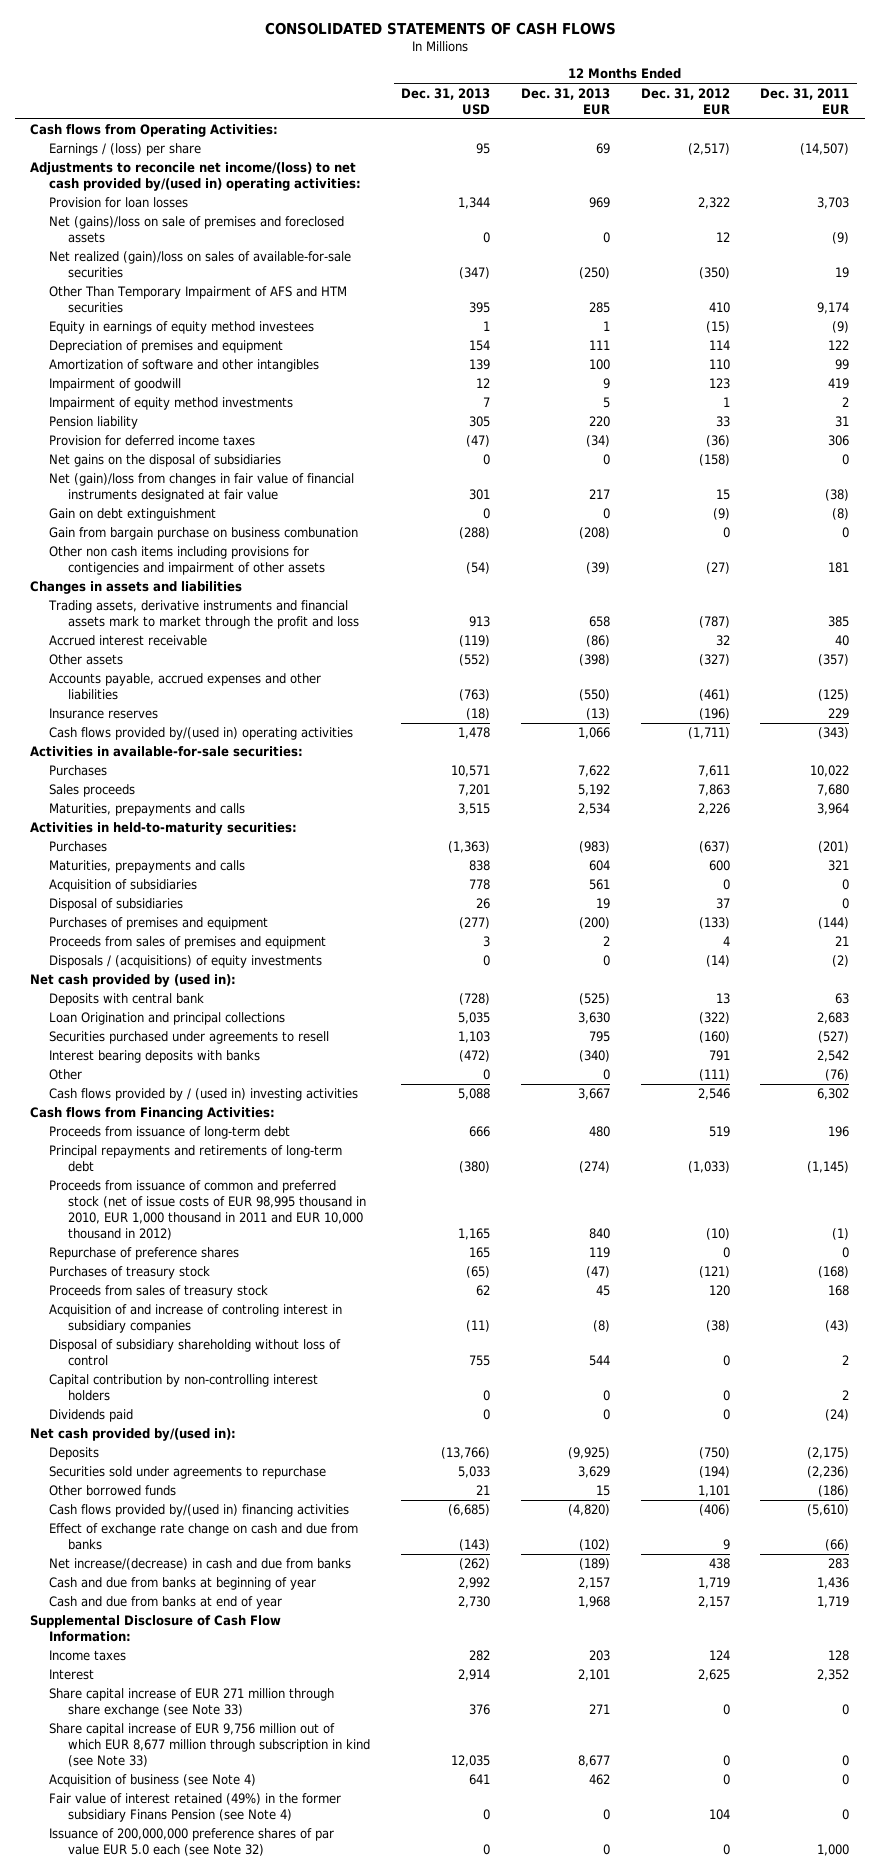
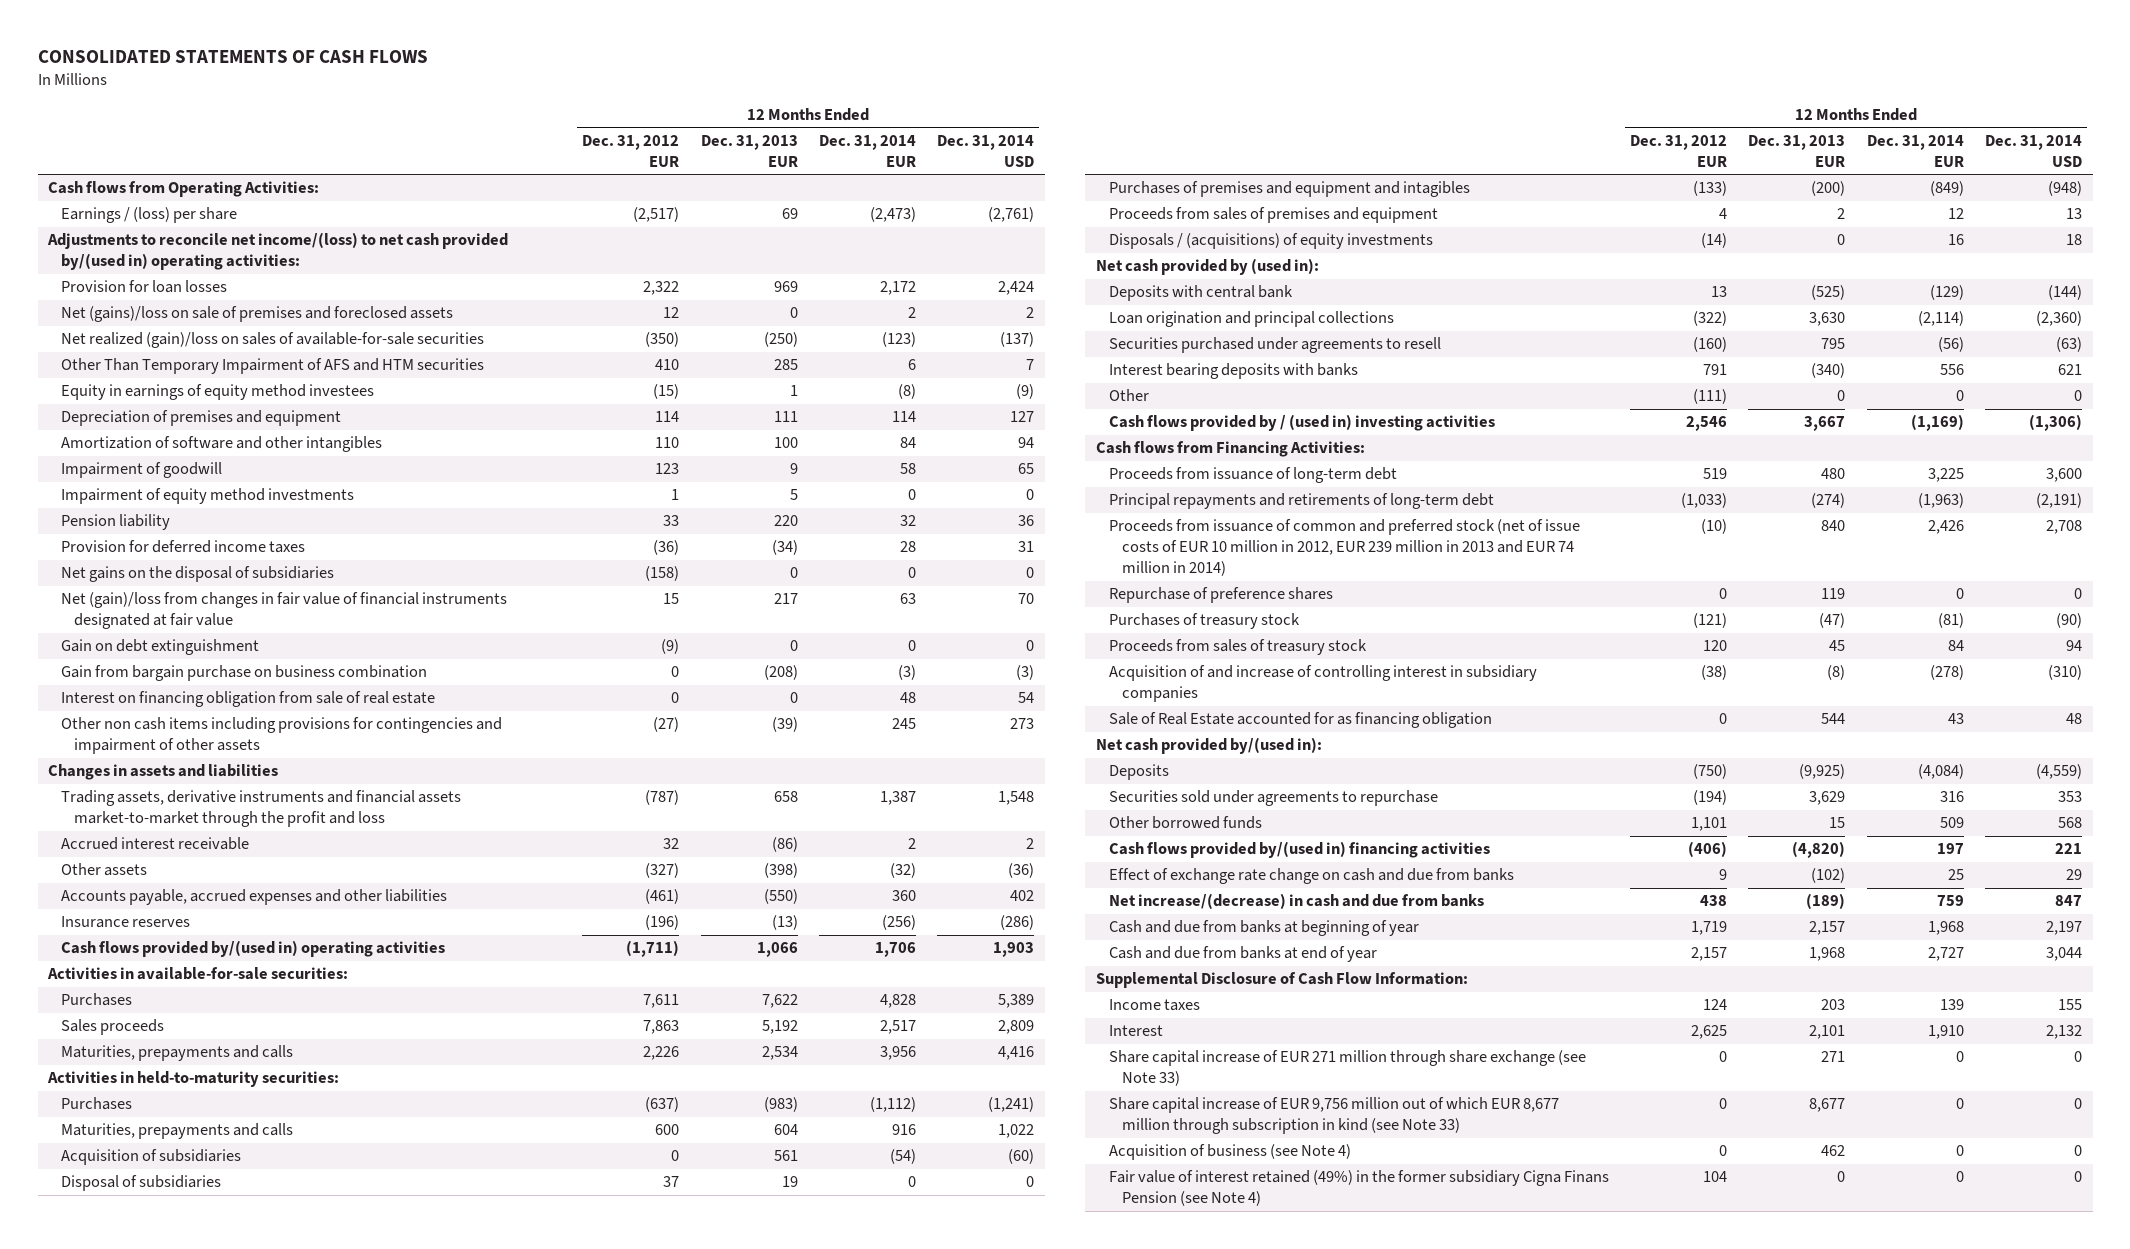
- | 12 Months Ended Dec. 31, 2013 USD | 12 Months Ended Dec. 31, 2013 EUR | 12 Months Ended Dec. 31, 2012 EUR | 12 Months Ended Dec. 31, 2011 EUR
+ | 12 Months Ended Dec. 31, 2012 EUR | 12 Months Ended Dec. 31, 2013 EUR | 12 Months Ended Dec. 31, 2014 EUR | 12 Months Ended Dec. 31, 2014 USD
- Gain from bargain purchase on business combunation | (288) | (208) | 0 | 0
- Other non cash items including provisions for contigencies and impairment of other assets | (54) | (39) | (27) | 181
+ Gain from bargain purchase on business combination | 0 | (208) | (3) | (3)
+ Interest on financing obligation from sale of real estate | 0 | 0 | 48 | 54
+ Other non cash items including provisions for contingencies and impairment of other assets | (27) | (39) | 245 | 273
- Trading assets, derivative instruments and financial assets mark to market through the profit and loss | 913 | 658 | (787) | 385
+ Trading assets, derivative instruments and financial assets market-to-market through the profit and loss | (787) | 658 | 1,387 | 1,548
- Purchases of premises and equipment | (277) | (200) | (133) | (144)
+ Purchases of premises and equipment and intagibles | (133) | (200) | (849) | (948)
- Loan Origination and principal collections | 5,035 | 3,630 | (322) | 2,683
+ Loan origination and principal collections | (322) | 3,630 | (2,114) | (2,360)
- Proceeds from issuance of common and preferred stock (net of issue costs of EUR 98,995 thousand in 2010, EUR 1,000 thousand in 2011 and EUR 10,000 thousand in 2012) | 1,165 | 840 | (10) | (1)
+ Proceeds from issuance of common and preferred stock (net of issue costs of EUR 10 million in 2012, EUR 239 million in 2013 and EUR 74 million in 2014) | (10) | 840 | 2,426 | 2,708
- Acquisition of and increase of controling interest in subsidiary companies | (11) | (8) | (38) | (43)
- Disposal of subsidiary shareholding without loss of control | 755 | 544 | 0 | 2
- Capital contribution by non-controlling interest holders | 0 | 0 | 0 | 2
- Dividends paid | 0 | 0 | 0 | (24)
+ Acquisition of and increase of controlling interest in subsidiary companies | (38) | (8) | (278) | (310)
+ Sale of Real Estate accounted for as financing obligation | 0 | 544 | 43 | 48
- Fair value of interest retained (49%) in the former subsidiary Finans Pension (see Note 4) | 0 | 0 | 104 | 0
- Issuance of 200,000,000 preference shares of par value EUR 5.0 each (see Note 32) | 0 | 0 | 0 | 1,000
+ Fair value of interest retained (49%) in the former subsidiary Cigna Finans Pension (see Note 4) | 104 | 0 | 0 | 0

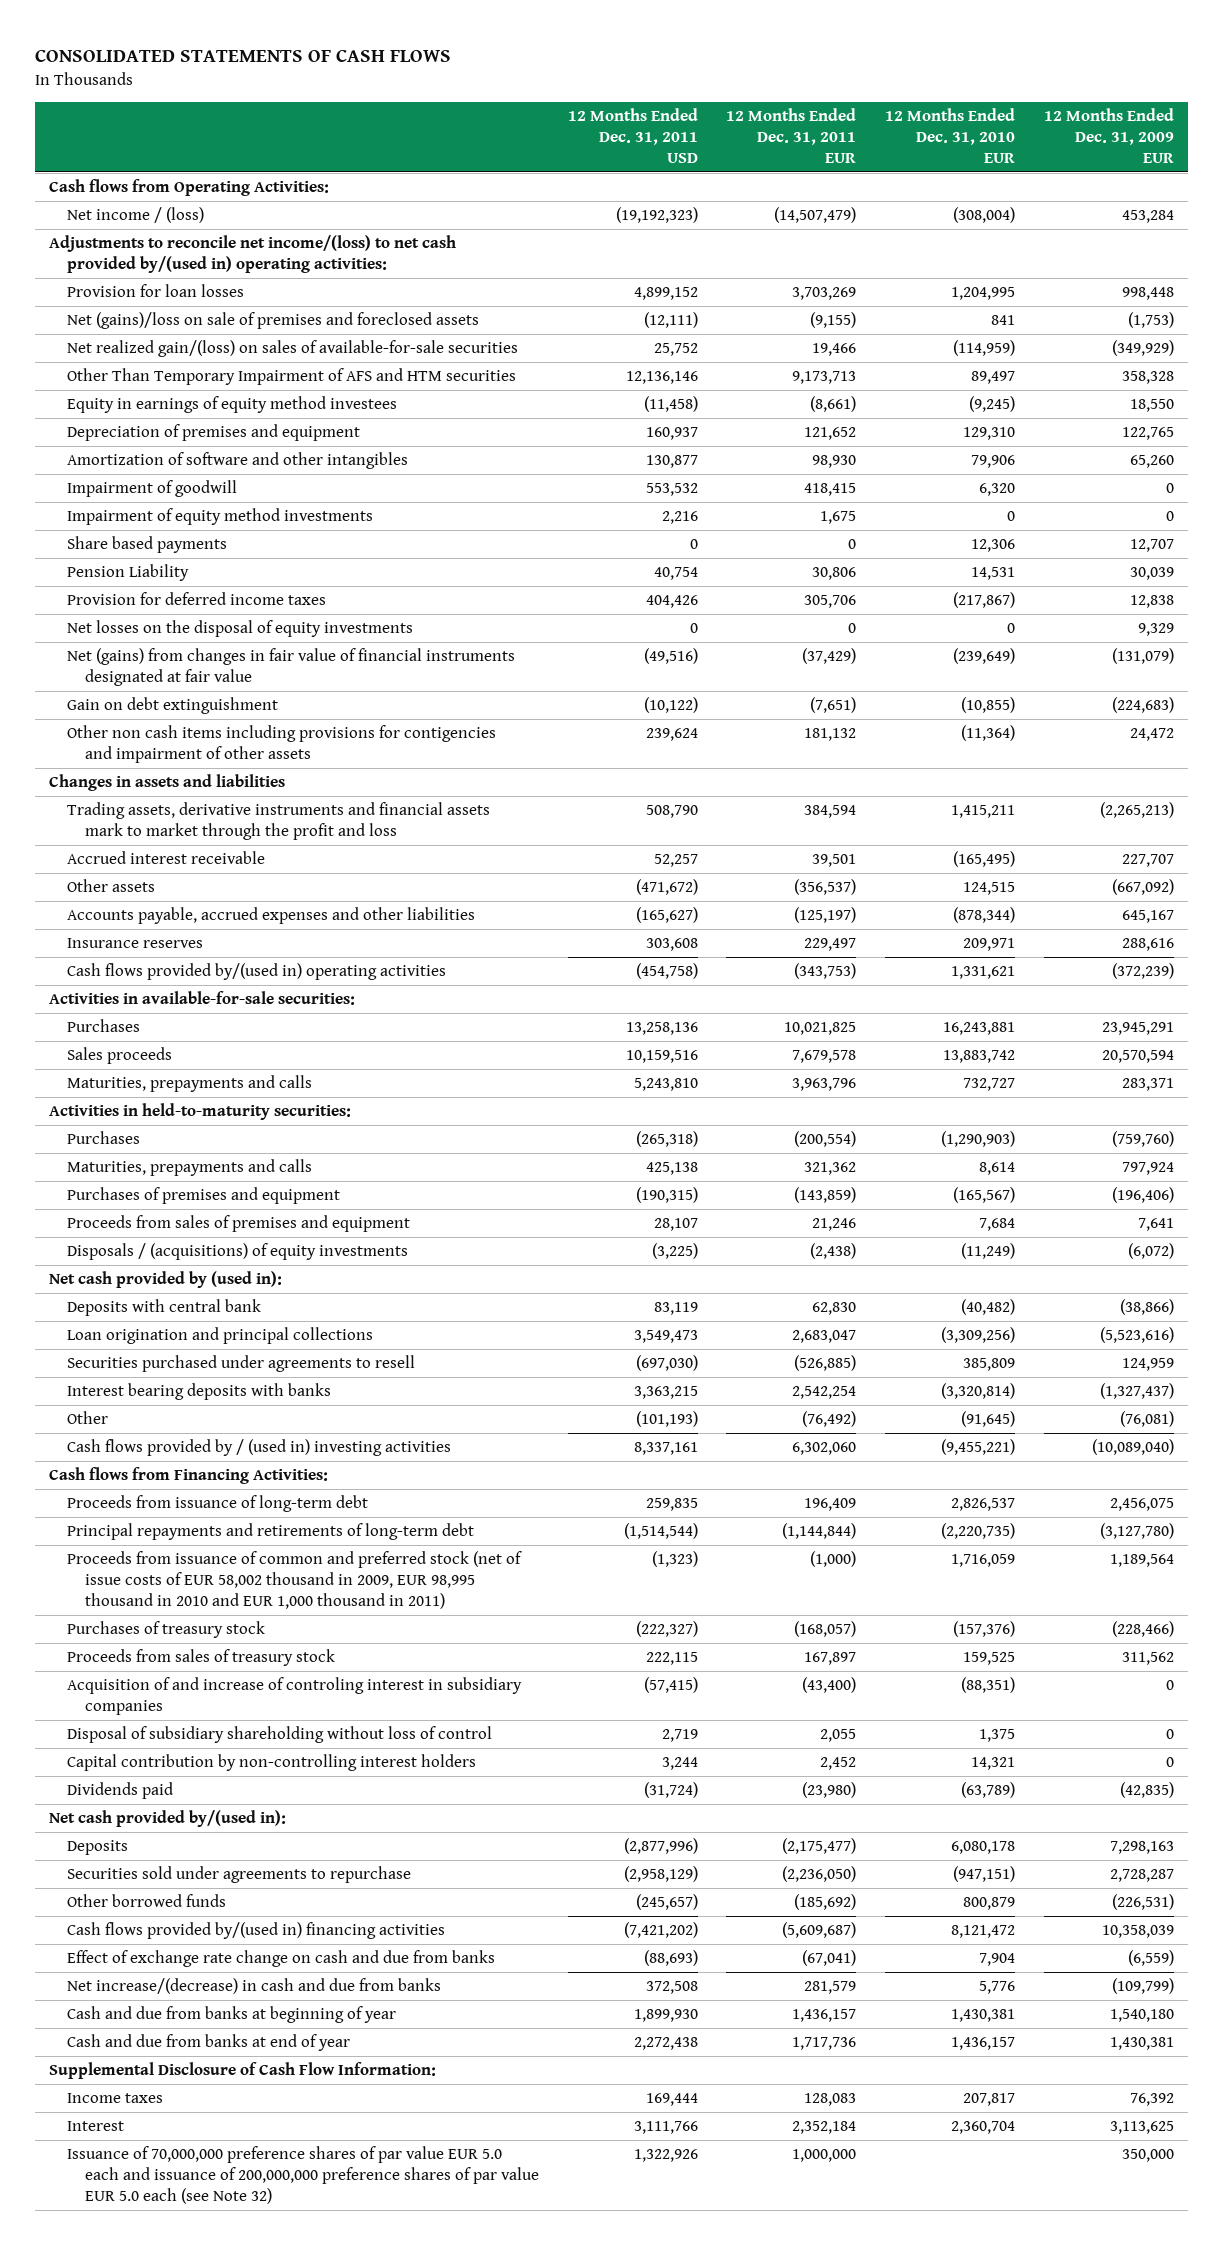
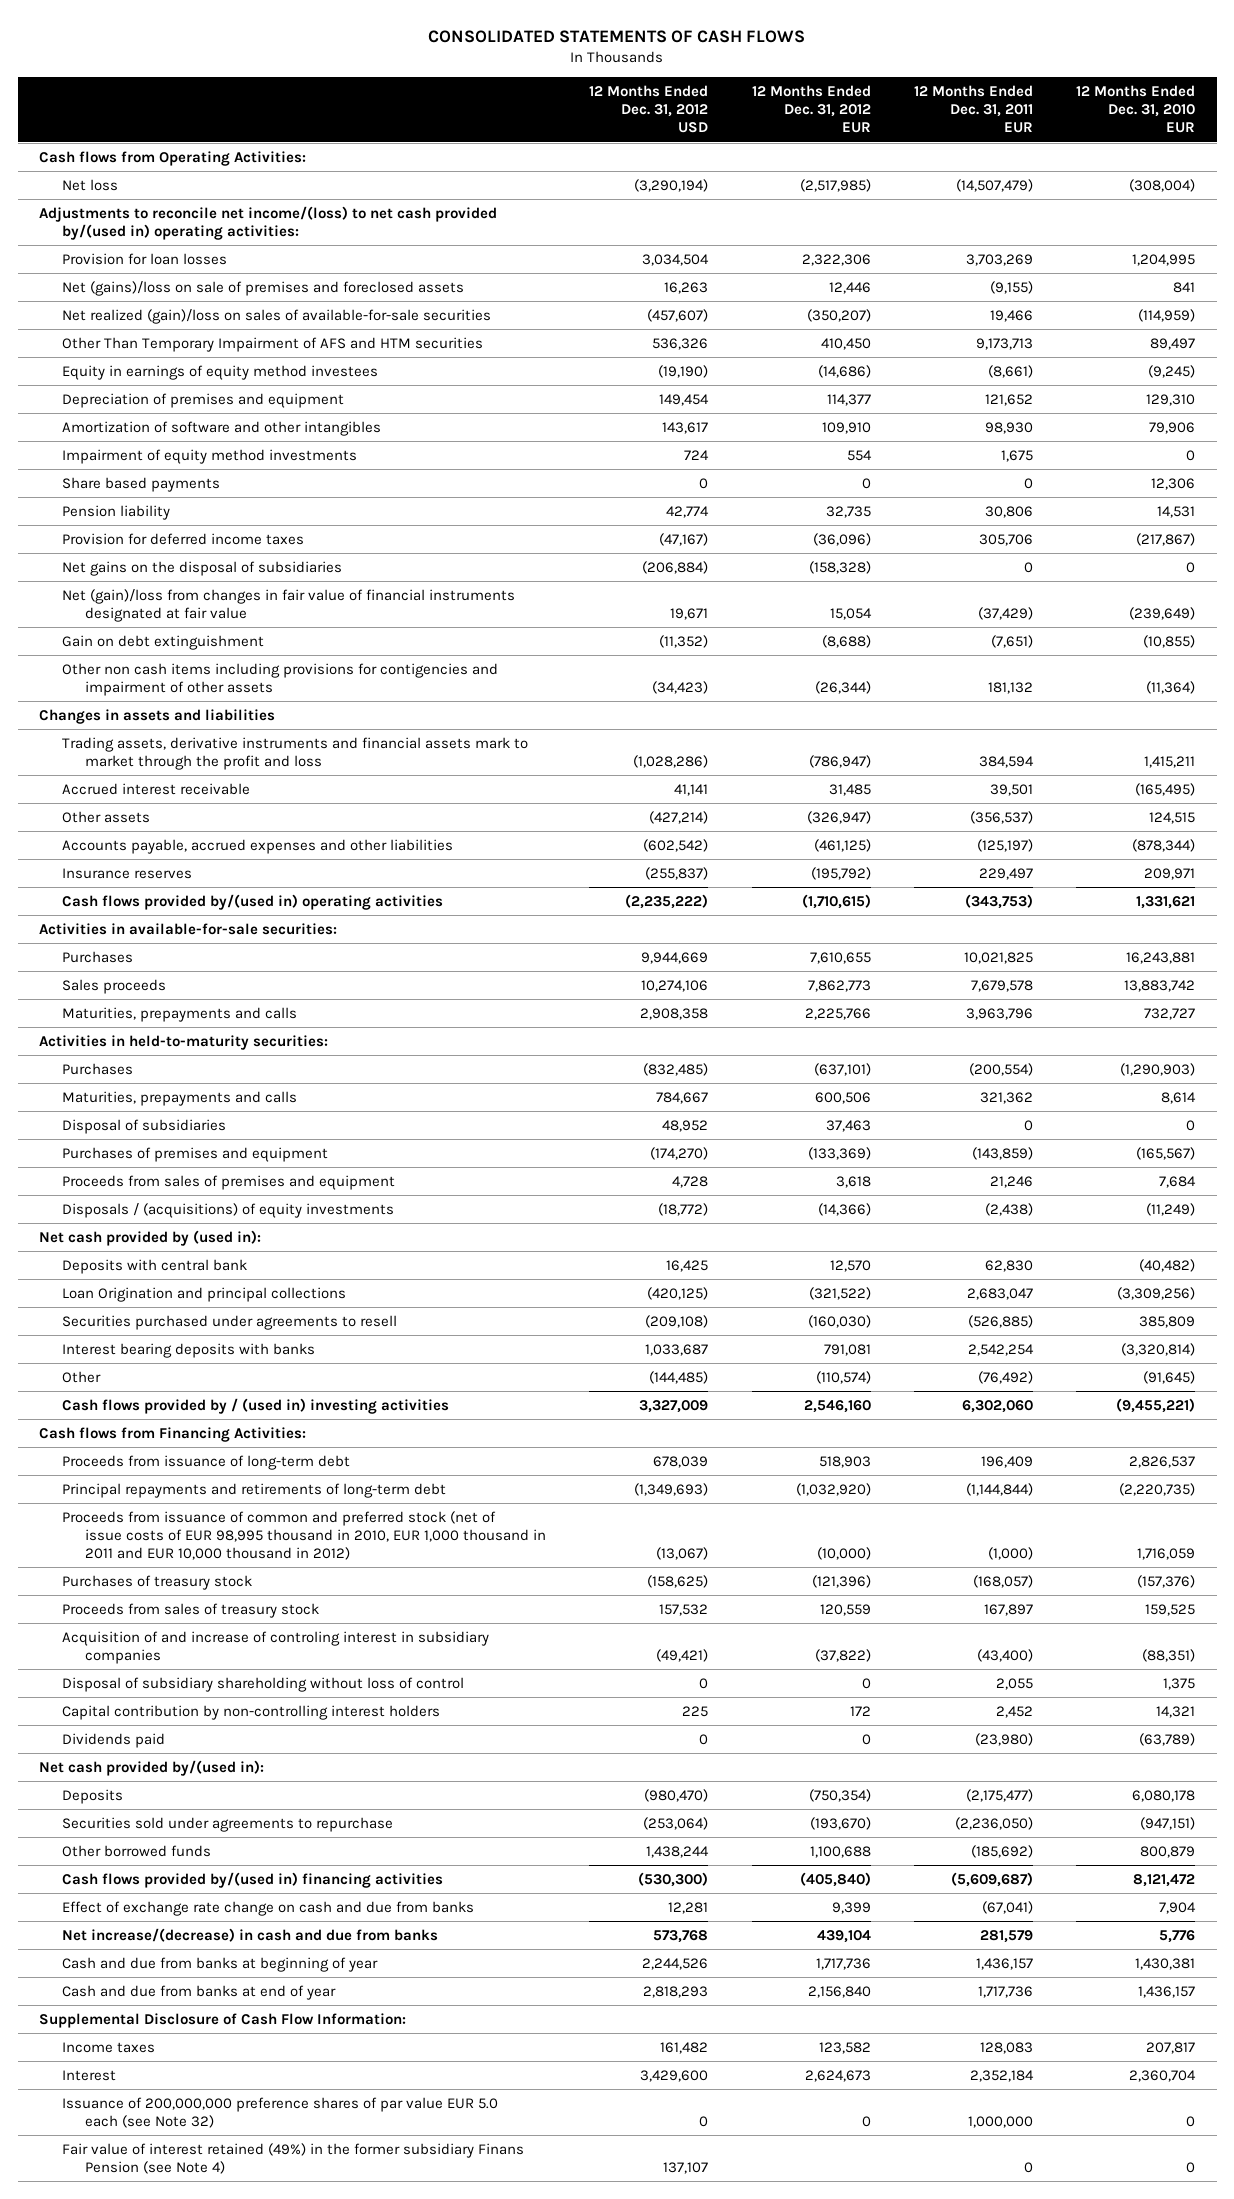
- | 12 Months Ended Dec. 31, 2011 USD | 12 Months Ended Dec. 31, 2011 EUR | 12 Months Ended Dec. 31, 2010 EUR | 12 Months Ended Dec. 31, 2009 EUR
+ | 12 Months Ended Dec. 31, 2012 USD | 12 Months Ended Dec. 31, 2012 EUR | 12 Months Ended Dec. 31, 2011 EUR | 12 Months Ended Dec. 31, 2010 EUR
- Net income / (loss) | (19,192,323) | (14,507,479) | (308,004) | 453,284
+ Net loss | (3,290,194) | (2,517,985) | (14,507,479) | (308,004)
- Net realized gain/(loss) on sales of available-for-sale securities | 25,752 | 19,466 | (114,959) | (349,929)
+ Net realized (gain)/loss on sales of available-for-sale securities | (457,607) | (350,207) | 19,466 | (114,959)
- Impairment of goodwill | 553,532 | 418,415 | 6,320 | 0
- Pension Liability | 40,754 | 30,806 | 14,531 | 30,039
+ Pension liability | 42,774 | 32,735 | 30,806 | 14,531
- Net losses on the disposal of equity investments | 0 | 0 | 0 | 9,329
- Net (gains) from changes in fair value of financial instruments designated at fair value | (49,516) | (37,429) | (239,649) | (131,079)
+ Net gains on the disposal of subsidiaries | (206,884) | (158,328) | 0 | 0
+ Net (gain)/loss from changes in fair value of financial instruments designated at fair value | 19,671 | 15,054 | (37,429) | (239,649)
+ Disposal of subsidiaries | 48,952 | 37,463 | 0 | 0
- Loan origination and principal collections | 3,549,473 | 2,683,047 | (3,309,256) | (5,523,616)
+ Loan Origination and principal collections | (420,125) | (321,522) | 2,683,047 | (3,309,256)
- Proceeds from issuance of common and preferred stock (net of issue costs of EUR 58,002 thousand in 2009, EUR 98,995 thousand in 2010 and EUR 1,000 thousand in 2011) | (1,323) | (1,000) | 1,716,059 | 1,189,564
+ Proceeds from issuance of common and preferred stock (net of issue costs of EUR 98,995 thousand in 2010, EUR 1,000 thousand in 2011 and EUR 10,000 thousand in 2012) | (13,067) | (10,000) | (1,000) | 1,716,059
- Issuance of 70,000,000 preference shares of par value EUR 5.0 each and issuance of 200,000,000 preference shares of par value EUR 5.0 each (see Note 32) | 1,322,926 | 1,000,000 | | 350,000
+ Issuance of 200,000,000 preference shares of par value EUR 5.0 each (see Note 32) | 0 | 0 | 1,000,000 | 0
+ Fair value of interest retained (49%) in the former subsidiary Finans Pension (see Note 4) | 137,107 | | 0 | 0

